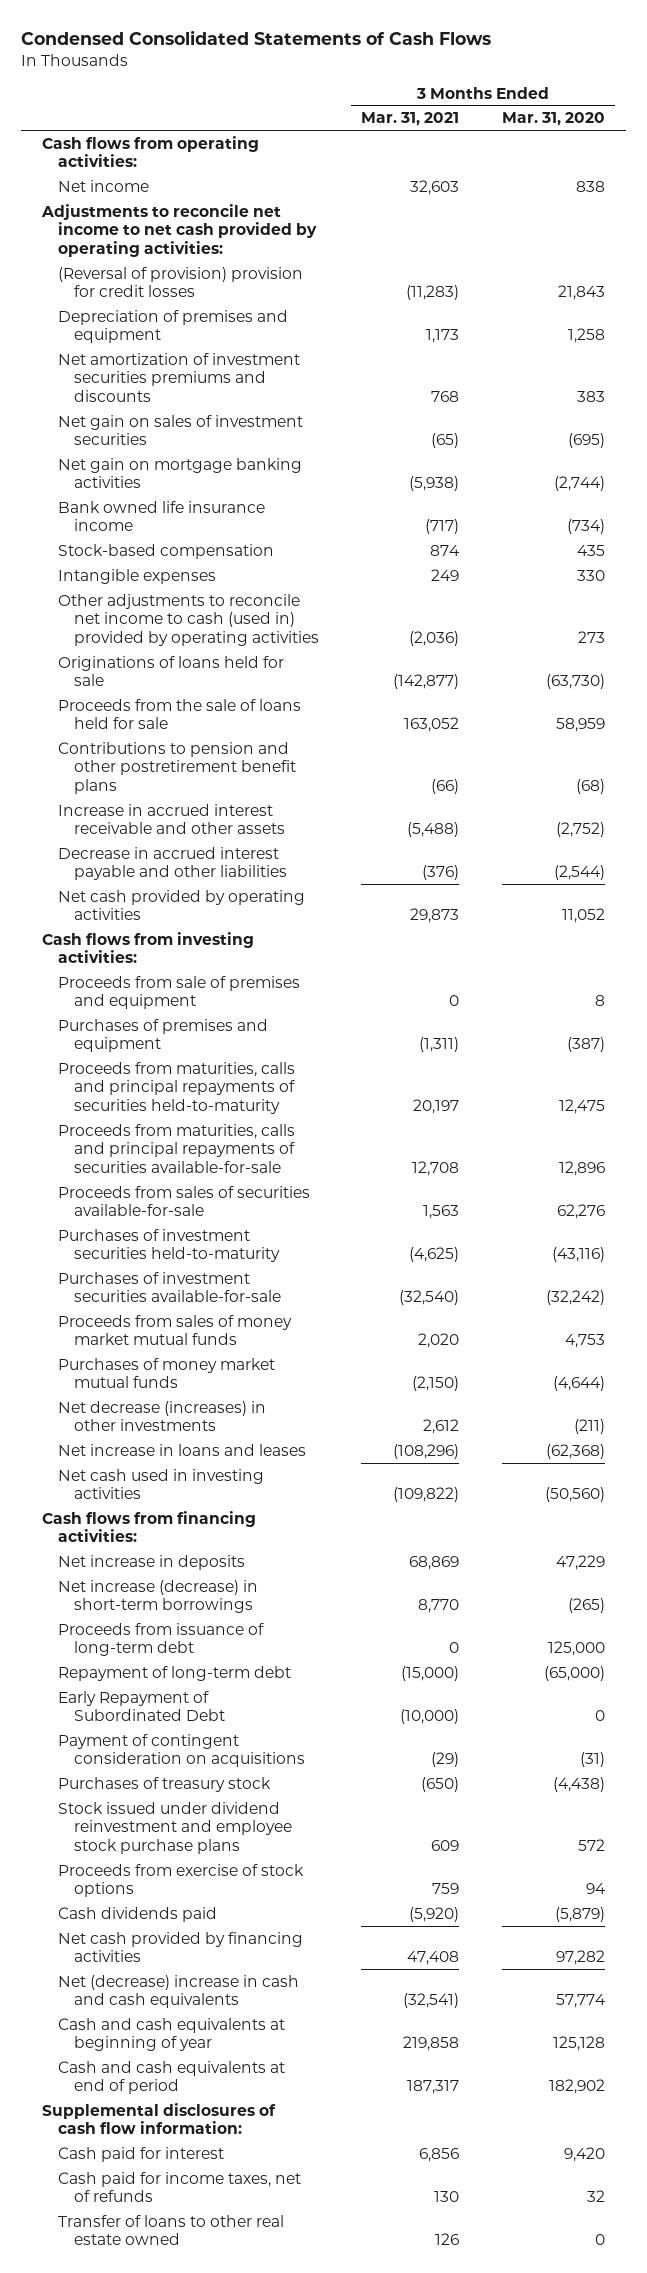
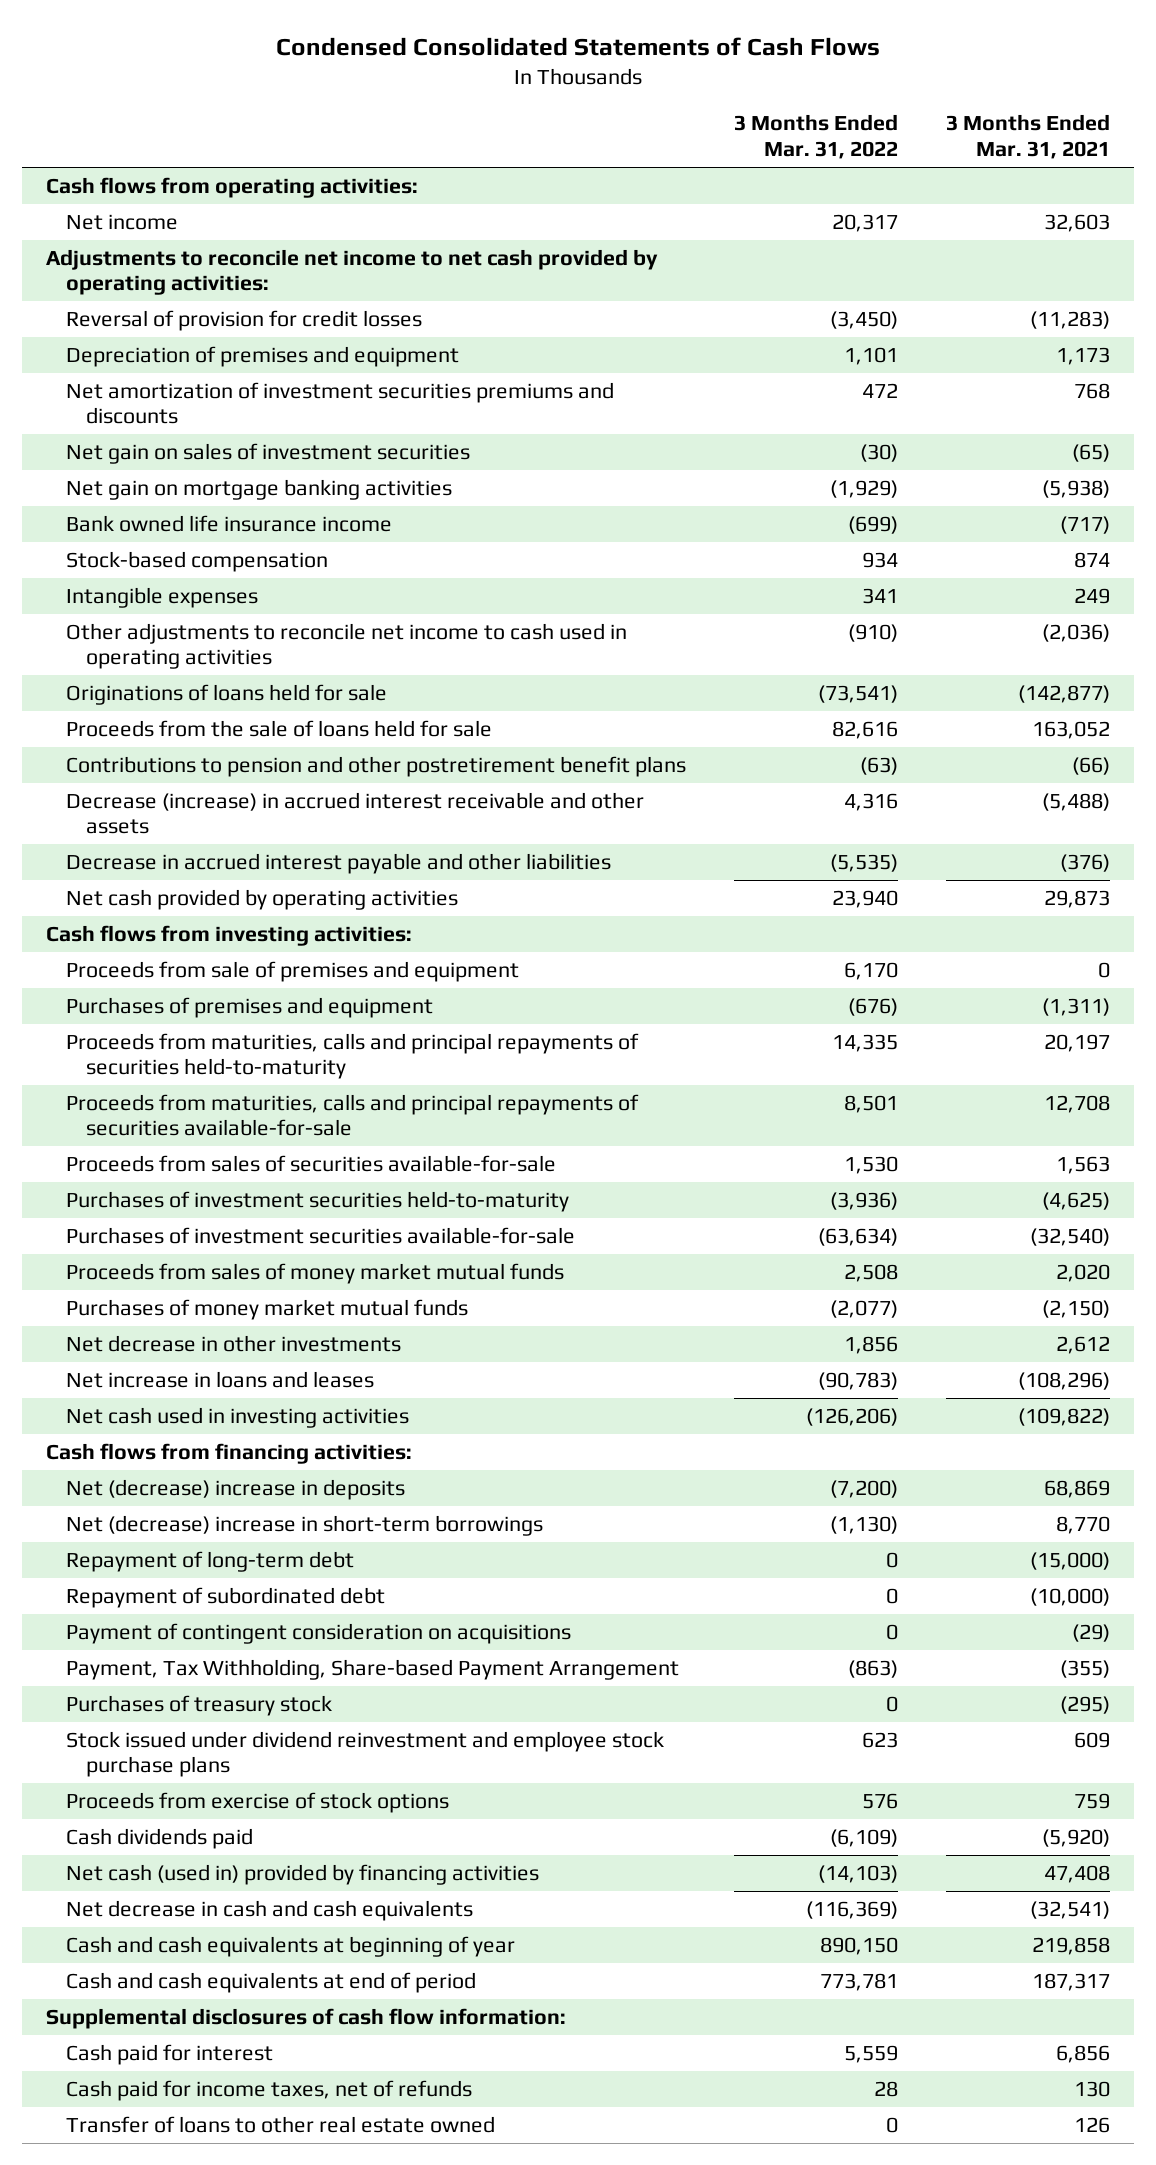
- | 3 Months Ended Mar. 31, 2021 | 3 Months Ended Mar. 31, 2020
+ | 3 Months Ended Mar. 31, 2022 | 3 Months Ended Mar. 31, 2021
- (Reversal of provision) provision for credit losses | (11,283) | 21,843
+ Reversal of provision for credit losses | (3,450) | (11,283)
- Other adjustments to reconcile net income to cash (used in) provided by operating activities | (2,036) | 273
+ Other adjustments to reconcile net income to cash used in operating activities | (910) | (2,036)
- Increase in accrued interest receivable and other assets | (5,488) | (2,752)
+ Decrease (increase) in accrued interest receivable and other assets | 4,316 | (5,488)
- Net decrease (increases) in other investments | 2,612 | (211)
+ Net decrease in other investments | 1,856 | 2,612
- Net increase in deposits | 68,869 | 47,229
- Net increase (decrease) in short-term borrowings | 8,770 | (265)
- Proceeds from issuance of long-term debt | 0 | 125,000
+ Net (decrease) increase in deposits | (7,200) | 68,869
+ Net (decrease) increase in short-term borrowings | (1,130) | 8,770
- Early Repayment of Subordinated Debt | (10,000) | 0
+ Repayment of subordinated debt | 0 | (10,000)
- Purchases of treasury stock | (650) | (4,438)
+ Payment, Tax Withholding, Share-based Payment Arrangement | (863) | (355)
+ Purchases of treasury stock | 0 | (295)
- Net cash provided by financing activities | 47,408 | 97,282
- Net (decrease) increase in cash and cash equivalents | (32,541) | 57,774
+ Net cash (used in) provided by financing activities | (14,103) | 47,408
+ Net decrease in cash and cash equivalents | (116,369) | (32,541)

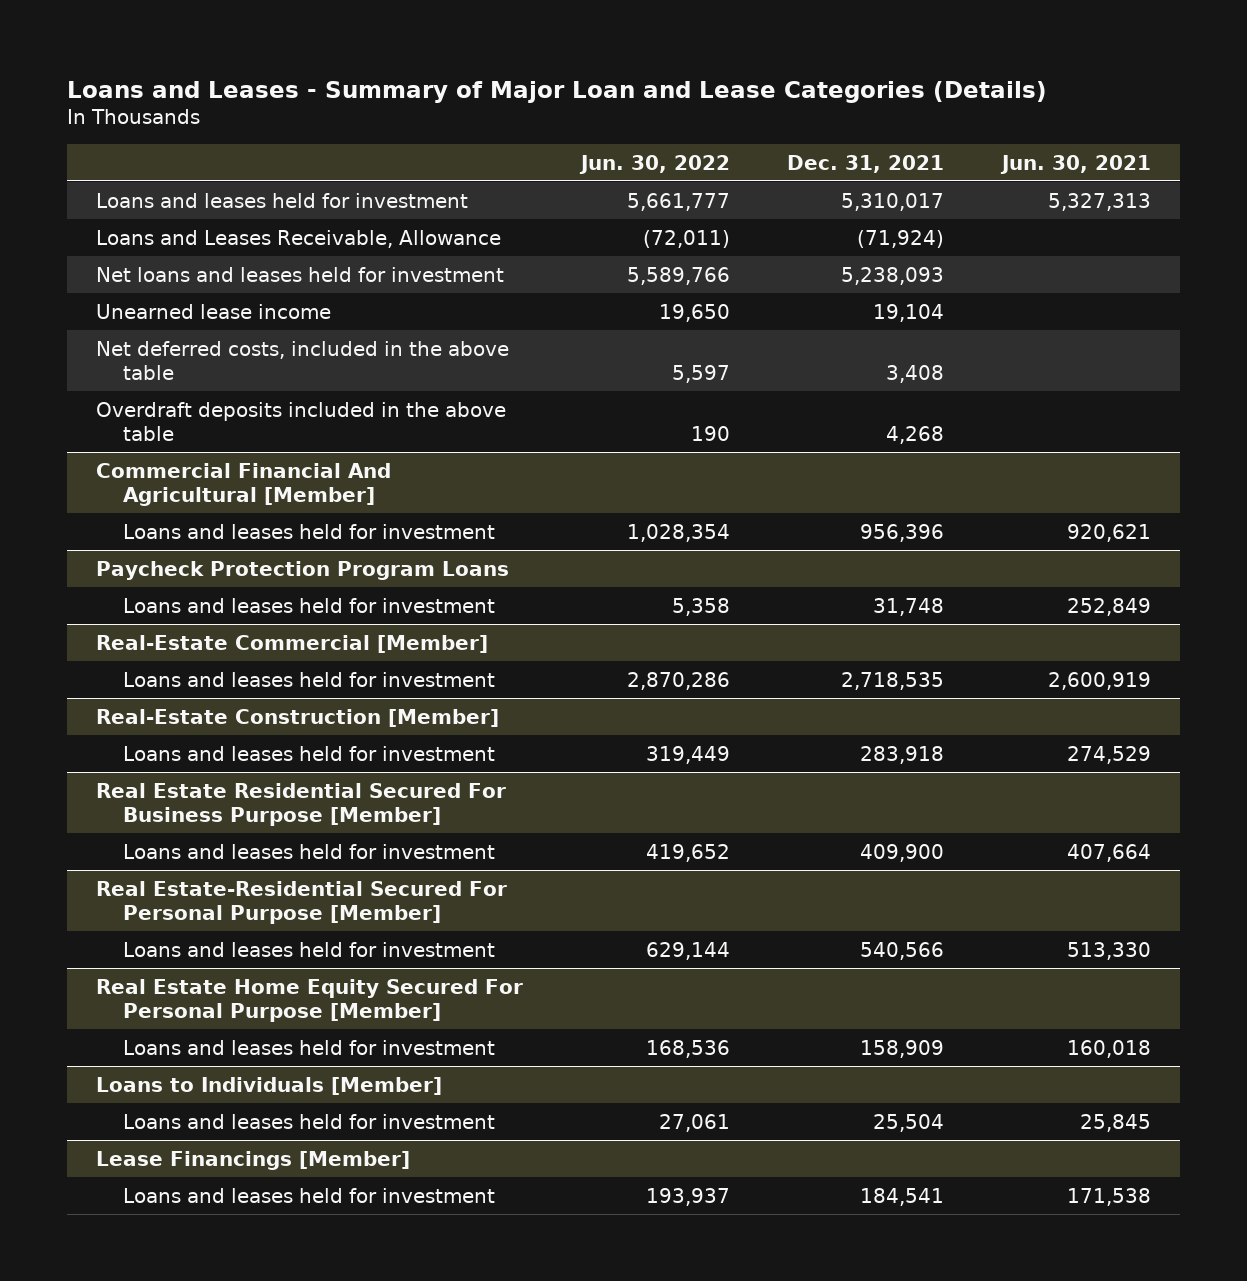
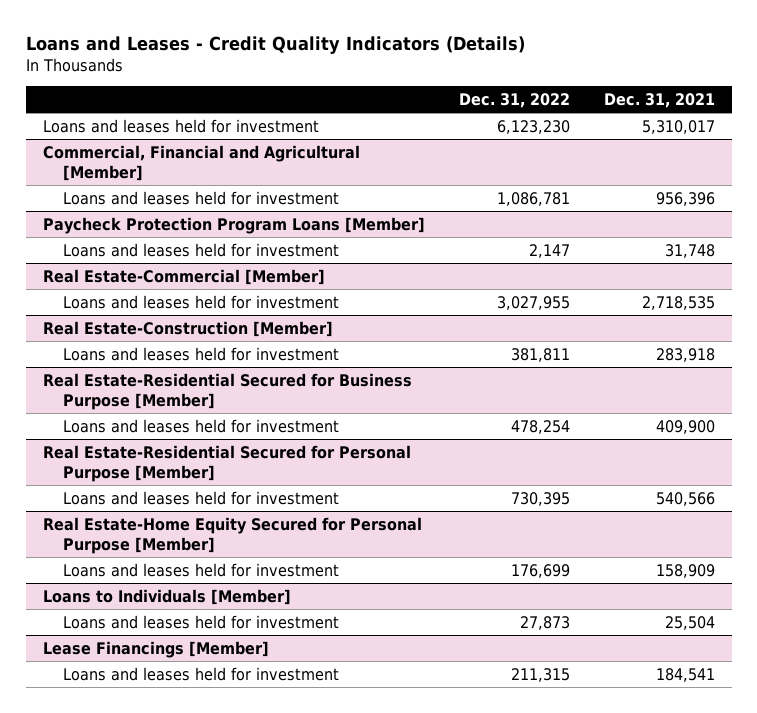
- Loans and Leases - Summary of Major Loan and Lease Categories (Details)
+ Loans and Leases - Credit Quality Indicators (Details)
- | Jun. 30, 2022 | Dec. 31, 2021 | Jun. 30, 2021
+ | Dec. 31, 2022 | Dec. 31, 2021
- Loans and Leases Receivable, Allowance | (72,011) | (71,924) |
- Net loans and leases held for investment | 5,589,766 | 5,238,093 |
- Unearned lease income | 19,650 | 19,104 |
- Net deferred costs, included in the above table | 5,597 | 3,408 |
- Overdraft deposits included in the above table | 190 | 4,268 |
- Commercial Financial And Agricultural [Member]
+ Commercial, Financial and Agricultural [Member]
- Paycheck Protection Program Loans
+ Paycheck Protection Program Loans [Member]
- Real-Estate Commercial [Member]
+ Real Estate-Commercial [Member]
- Real-Estate Construction [Member]
+ Real Estate-Construction [Member]
- Real Estate Residential Secured For Business Purpose [Member]
+ Real Estate-Residential Secured for Business Purpose [Member]
- Real Estate-Residential Secured For Personal Purpose [Member]
+ Real Estate-Residential Secured for Personal Purpose [Member]
- Real Estate Home Equity Secured For Personal Purpose [Member]
+ Real Estate-Home Equity Secured for Personal Purpose [Member]

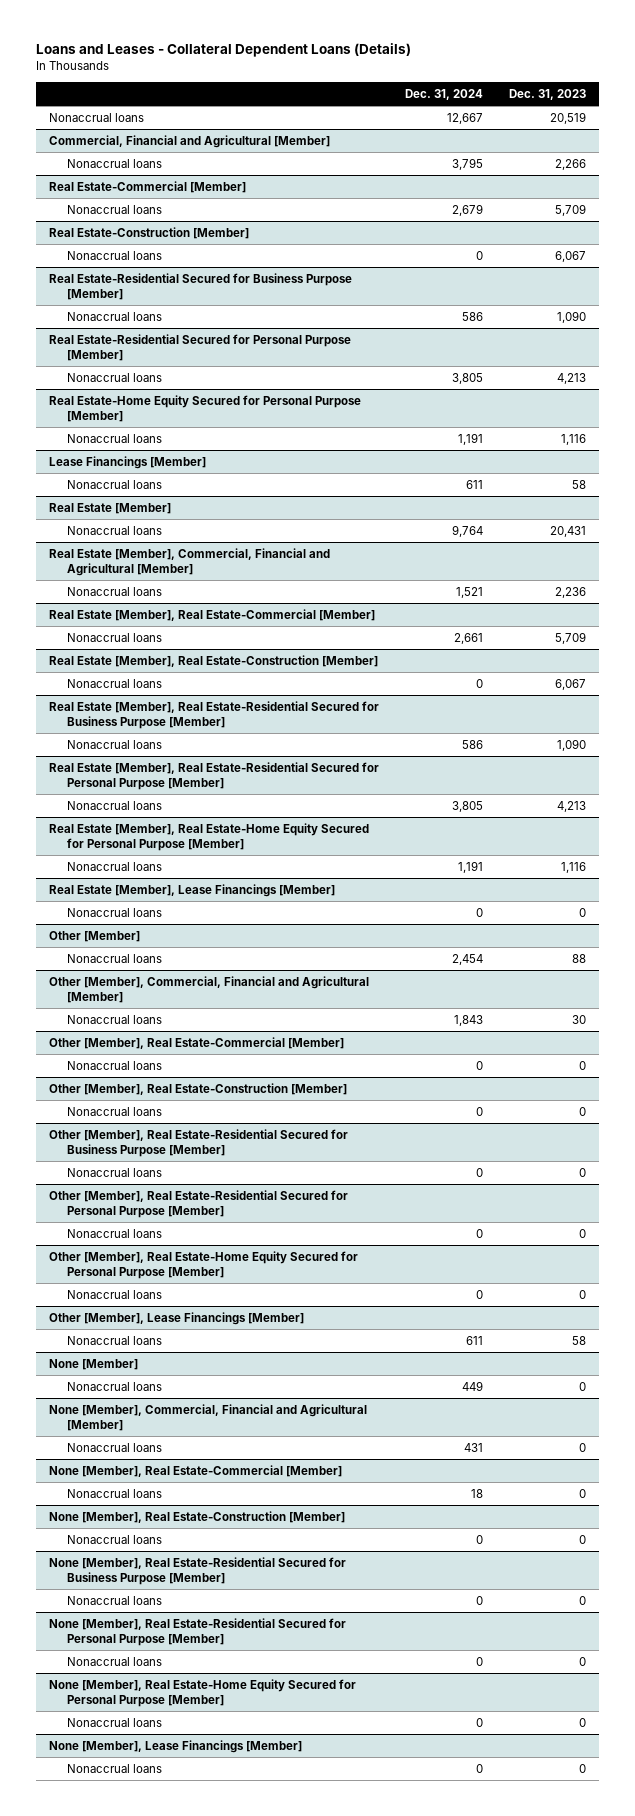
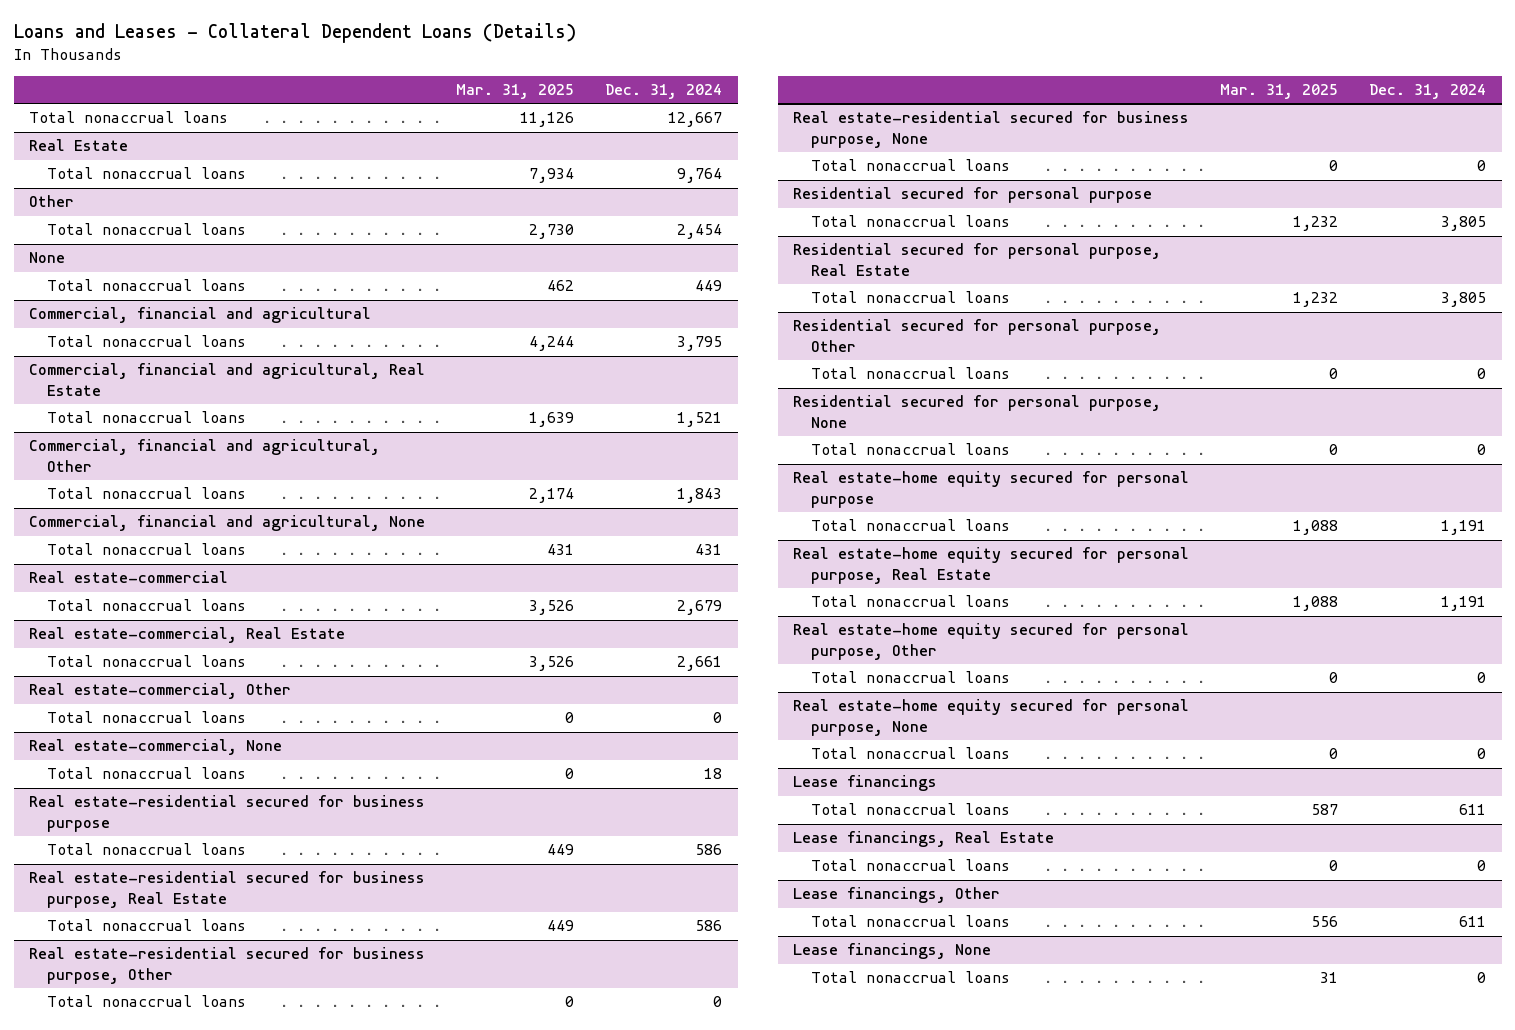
- | Dec. 31, 2024 | Dec. 31, 2023
+ | Mar. 31, 2025 | Dec. 31, 2024
- Nonaccrual loans | 12,667 | 20,519
- Commercial, Financial and Agricultural [Member]
- Nonaccrual loans | 3,795 | 2,266
- Real Estate-Commercial [Member]
- Nonaccrual loans | 2,679 | 5,709
- Real Estate-Construction [Member]
- Nonaccrual loans | 0 | 6,067
- Real Estate-Residential Secured for Business Purpose [Member]
- Nonaccrual loans | 586 | 1,090
- Real Estate-Residential Secured for Personal Purpose [Member]
- Nonaccrual loans | 3,805 | 4,213
- Real Estate-Home Equity Secured for Personal Purpose [Member]
- Nonaccrual loans | 1,191 | 1,116
- Lease Financings [Member]
- Nonaccrual loans | 611 | 58
- Real Estate [Member]
- Nonaccrual loans | 9,764 | 20,431
- Real Estate [Member], Commercial, Financial and Agricultural [Member]
- Nonaccrual loans | 1,521 | 2,236
- Real Estate [Member], Real Estate-Commercial [Member]
- Nonaccrual loans | 2,661 | 5,709
- Real Estate [Member], Real Estate-Construction [Member]
- Nonaccrual loans | 0 | 6,067
- Real Estate [Member], Real Estate-Residential Secured for Business Purpose [Member]
- Nonaccrual loans | 586 | 1,090
- Real Estate [Member], Real Estate-Residential Secured for Personal Purpose [Member]
- Nonaccrual loans | 3,805 | 4,213
- Real Estate [Member], Real Estate-Home Equity Secured for Personal Purpose [Member]
- Nonaccrual loans | 1,191 | 1,116
- Real Estate [Member], Lease Financings [Member]
- Nonaccrual loans | 0 | 0
- Other [Member]
- Nonaccrual loans | 2,454 | 88
- Other [Member], Commercial, Financial and Agricultural [Member]
- Nonaccrual loans | 1,843 | 30
- Other [Member], Real Estate-Commercial [Member]
- Nonaccrual loans | 0 | 0
- Other [Member], Real Estate-Construction [Member]
- Nonaccrual loans | 0 | 0
- Other [Member], Real Estate-Residential Secured for Business Purpose [Member]
- Nonaccrual loans | 0 | 0
- Other [Member], Real Estate-Residential Secured for Personal Purpose [Member]
- Nonaccrual loans | 0 | 0
- Other [Member], Real Estate-Home Equity Secured for Personal Purpose [Member]
- Nonaccrual loans | 0 | 0
- Other [Member], Lease Financings [Member]
- Nonaccrual loans | 611 | 58
- None [Member]
- Nonaccrual loans | 449 | 0
- None [Member], Commercial, Financial and Agricultural [Member]
- Nonaccrual loans | 431 | 0
- None [Member], Real Estate-Commercial [Member]
- Nonaccrual loans | 18 | 0
- None [Member], Real Estate-Construction [Member]
- Nonaccrual loans | 0 | 0
- None [Member], Real Estate-Residential Secured for Business Purpose [Member]
- Nonaccrual loans | 0 | 0
- None [Member], Real Estate-Residential Secured for Personal Purpose [Member]
- Nonaccrual loans | 0 | 0
- None [Member], Real Estate-Home Equity Secured for Personal Purpose [Member]
- Nonaccrual loans | 0 | 0
- None [Member], Lease Financings [Member]
- Nonaccrual loans | 0 | 0
+ Total nonaccrual loans | 11,126 | 12,667
+ Real Estate
+ Total nonaccrual loans | 7,934 | 9,764
+ Other
+ Total nonaccrual loans | 2,730 | 2,454
+ None
+ Total nonaccrual loans | 462 | 449
+ Commercial, financial and agricultural
+ Total nonaccrual loans | 4,244 | 3,795
+ Commercial, financial and agricultural, Real Estate
+ Total nonaccrual loans | 1,639 | 1,521
+ Commercial, financial and agricultural, Other
+ Total nonaccrual loans | 2,174 | 1,843
+ Commercial, financial and agricultural, None
+ Total nonaccrual loans | 431 | 431
+ Real estate-commercial
+ Total nonaccrual loans | 3,526 | 2,679
+ Real estate-commercial, Real Estate
+ Total nonaccrual loans | 3,526 | 2,661
+ Real estate-commercial, Other
+ Total nonaccrual loans | 0 | 0
+ Real estate-commercial, None
+ Total nonaccrual loans | 0 | 18
+ Real estate-residential secured for business purpose
+ Total nonaccrual loans | 449 | 586
+ Real estate-residential secured for business purpose, Real Estate
+ Total nonaccrual loans | 449 | 586
+ Real estate-residential secured for business purpose, Other
+ Total nonaccrual loans | 0 | 0
+ Real estate-residential secured for business purpose, None
+ Total nonaccrual loans | 0 | 0
+ Residential secured for personal purpose
+ Total nonaccrual loans | 1,232 | 3,805
+ Residential secured for personal purpose, Real Estate
+ Total nonaccrual loans | 1,232 | 3,805
+ Residential secured for personal purpose, Other
+ Total nonaccrual loans | 0 | 0
+ Residential secured for personal purpose, None
+ Total nonaccrual loans | 0 | 0
+ Real estate-home equity secured for personal purpose
+ Total nonaccrual loans | 1,088 | 1,191
+ Real estate-home equity secured for personal purpose, Real Estate
+ Total nonaccrual loans | 1,088 | 1,191
+ Real estate-home equity secured for personal purpose, Other
+ Total nonaccrual loans | 0 | 0
+ Real estate-home equity secured for personal purpose, None
+ Total nonaccrual loans | 0 | 0
+ Lease financings
+ Total nonaccrual loans | 587 | 611
+ Lease financings, Real Estate
+ Total nonaccrual loans | 0 | 0
+ Lease financings, Other
+ Total nonaccrual loans | 556 | 611
+ Lease financings, None
+ Total nonaccrual loans | 31 | 0

